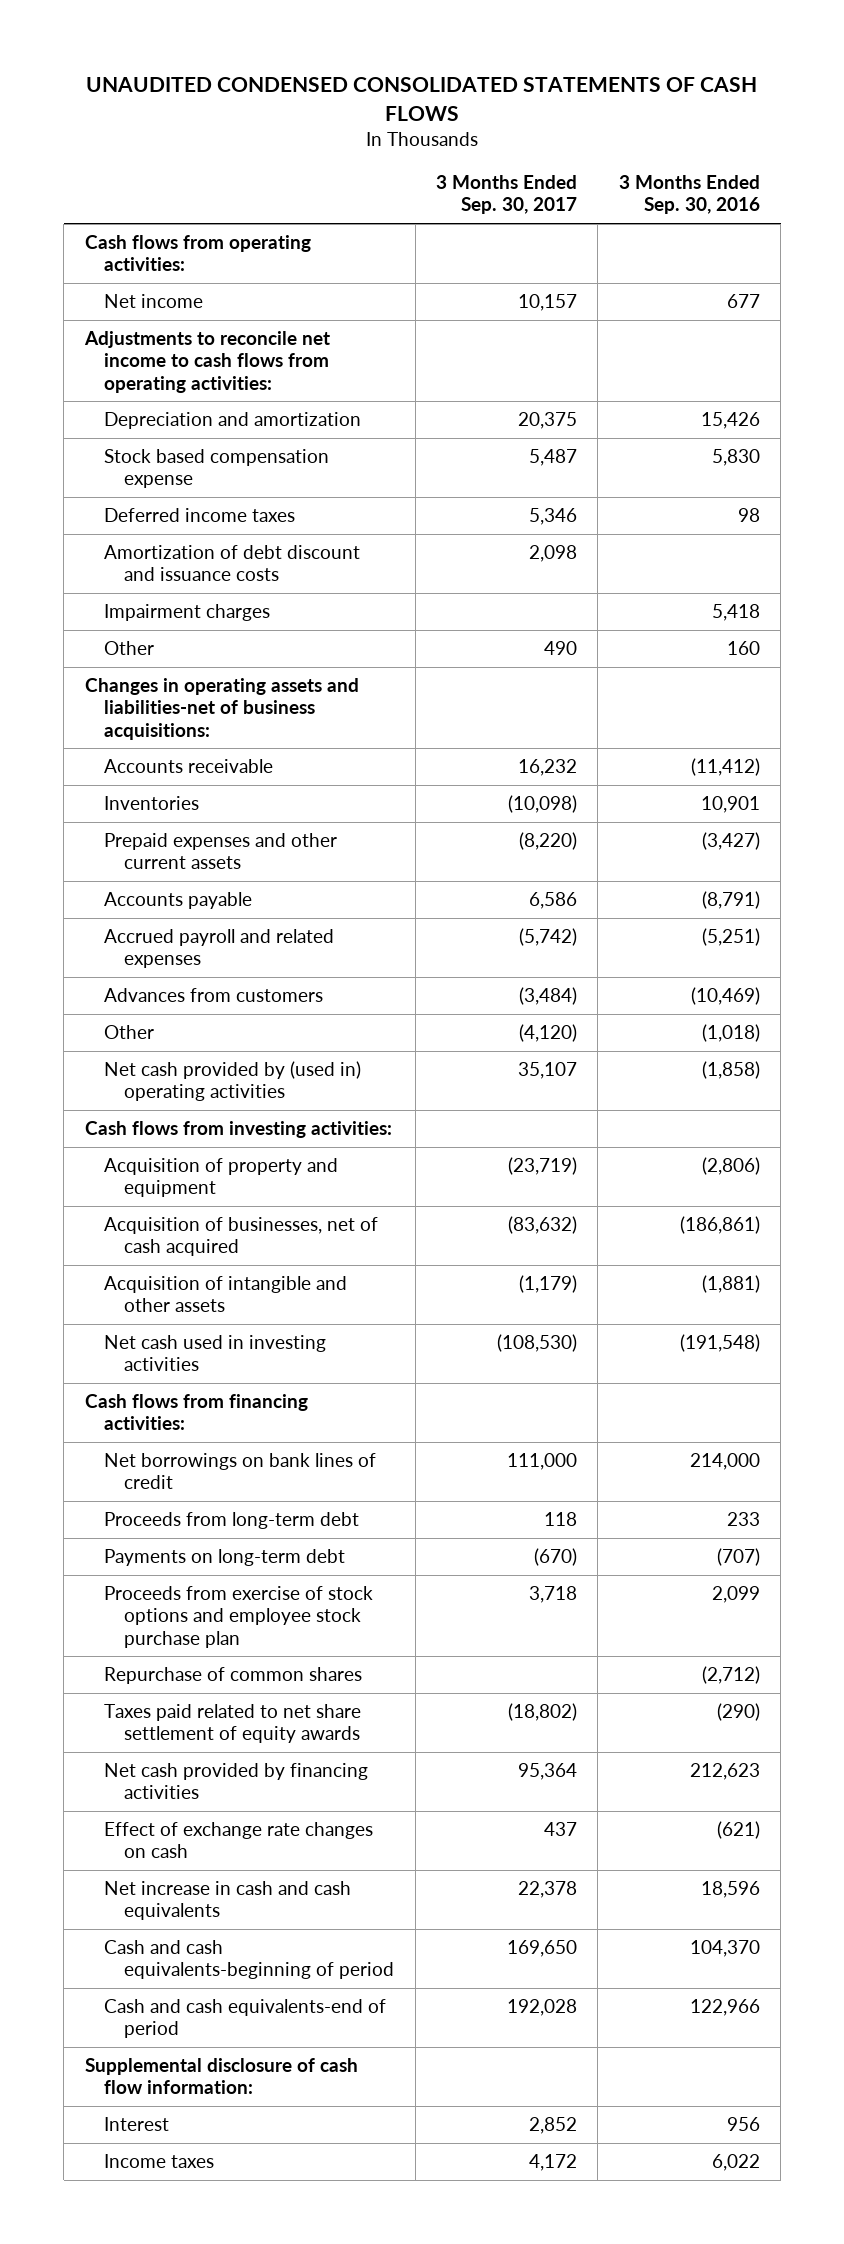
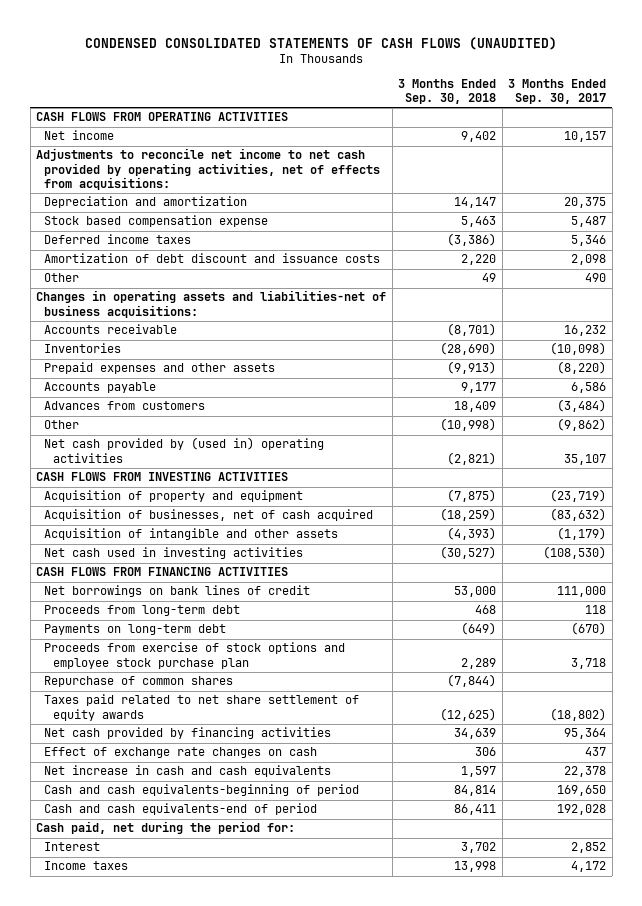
- UNAUDITED CONDENSED CONSOLIDATED STATEMENTS OF CASH FLOWS
+ CONDENSED CONSOLIDATED STATEMENTS OF CASH FLOWS (UNAUDITED)
- | 3 Months Ended Sep. 30, 2017 | 3 Months Ended Sep. 30, 2016
+ | 3 Months Ended Sep. 30, 2018 | 3 Months Ended Sep. 30, 2017
- Cash flows from operating activities:
+ CASH FLOWS FROM OPERATING ACTIVITIES
- Adjustments to reconcile net income to cash flows from operating activities:
+ Adjustments to reconcile net income to net cash provided by operating activities, net of effects from acquisitions:
- Impairment charges | | 5,418
- Prepaid expenses and other current assets | (8,220) | (3,427)
+ Prepaid expenses and other assets | (9,913) | (8,220)
- Accrued payroll and related expenses | (5,742) | (5,251)
- Other | (4,120) | (1,018)
+ Other | (10,998) | (9,862)
- Cash flows from investing activities:
+ CASH FLOWS FROM INVESTING ACTIVITIES
- Cash flows from financing activities:
+ CASH FLOWS FROM FINANCING ACTIVITIES
- Supplemental disclosure of cash flow information:
+ Cash paid, net during the period for:

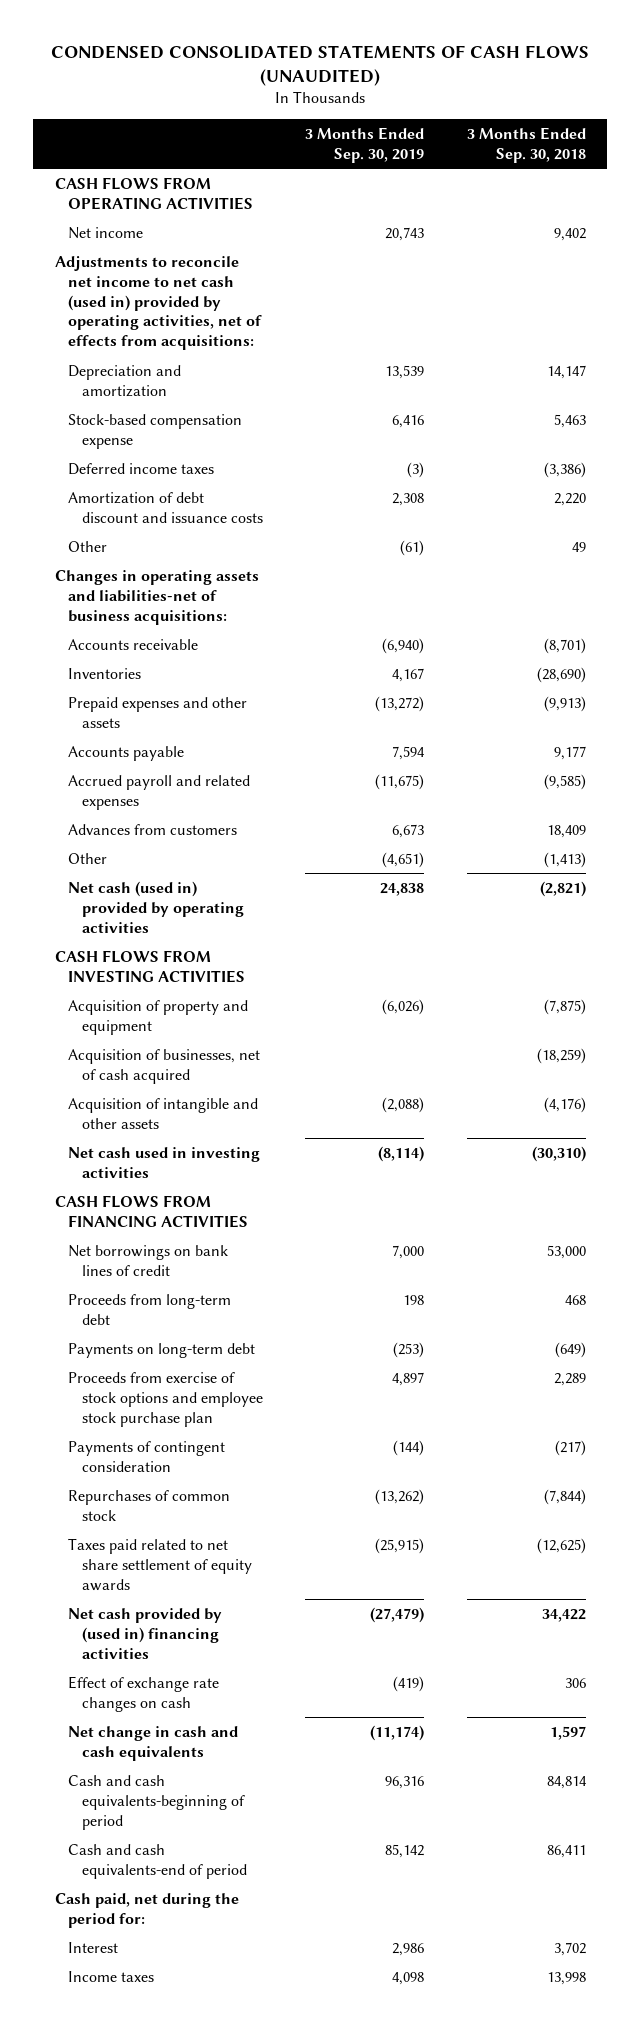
- | 3 Months Ended Sep. 30, 2018 | 3 Months Ended Sep. 30, 2017
+ | 3 Months Ended Sep. 30, 2019 | 3 Months Ended Sep. 30, 2018
- Adjustments to reconcile net income to net cash provided by operating activities, net of effects from acquisitions:
+ Adjustments to reconcile net income to net cash (used in) provided by operating activities, net of effects from acquisitions:
- Stock based compensation expense | 5,463 | 5,487
+ Stock-based compensation expense | 6,416 | 5,463
+ Accrued payroll and related expenses | (11,675) | (9,585)
- Other | (10,998) | (9,862)
- Net cash provided by (used in) operating activities | (2,821) | 35,107
+ Other | (4,651) | (1,413)
+ Net cash (used in) provided by operating activities | 24,838 | (2,821)
- Acquisition of intangible and other assets | (4,393) | (1,179)
- Net cash used in investing activities | (30,527) | (108,530)
+ Acquisition of intangible and other assets | (2,088) | (4,176)
+ Net cash used in investing activities | (8,114) | (30,310)
- Repurchase of common shares | (7,844) |
+ Payments of contingent consideration | (144) | (217)
+ Repurchases of common stock | (13,262) | (7,844)
- Net cash provided by financing activities | 34,639 | 95,364
+ Net cash provided by (used in) financing activities | (27,479) | 34,422
- Net increase in cash and cash equivalents | 1,597 | 22,378
+ Net change in cash and cash equivalents | (11,174) | 1,597

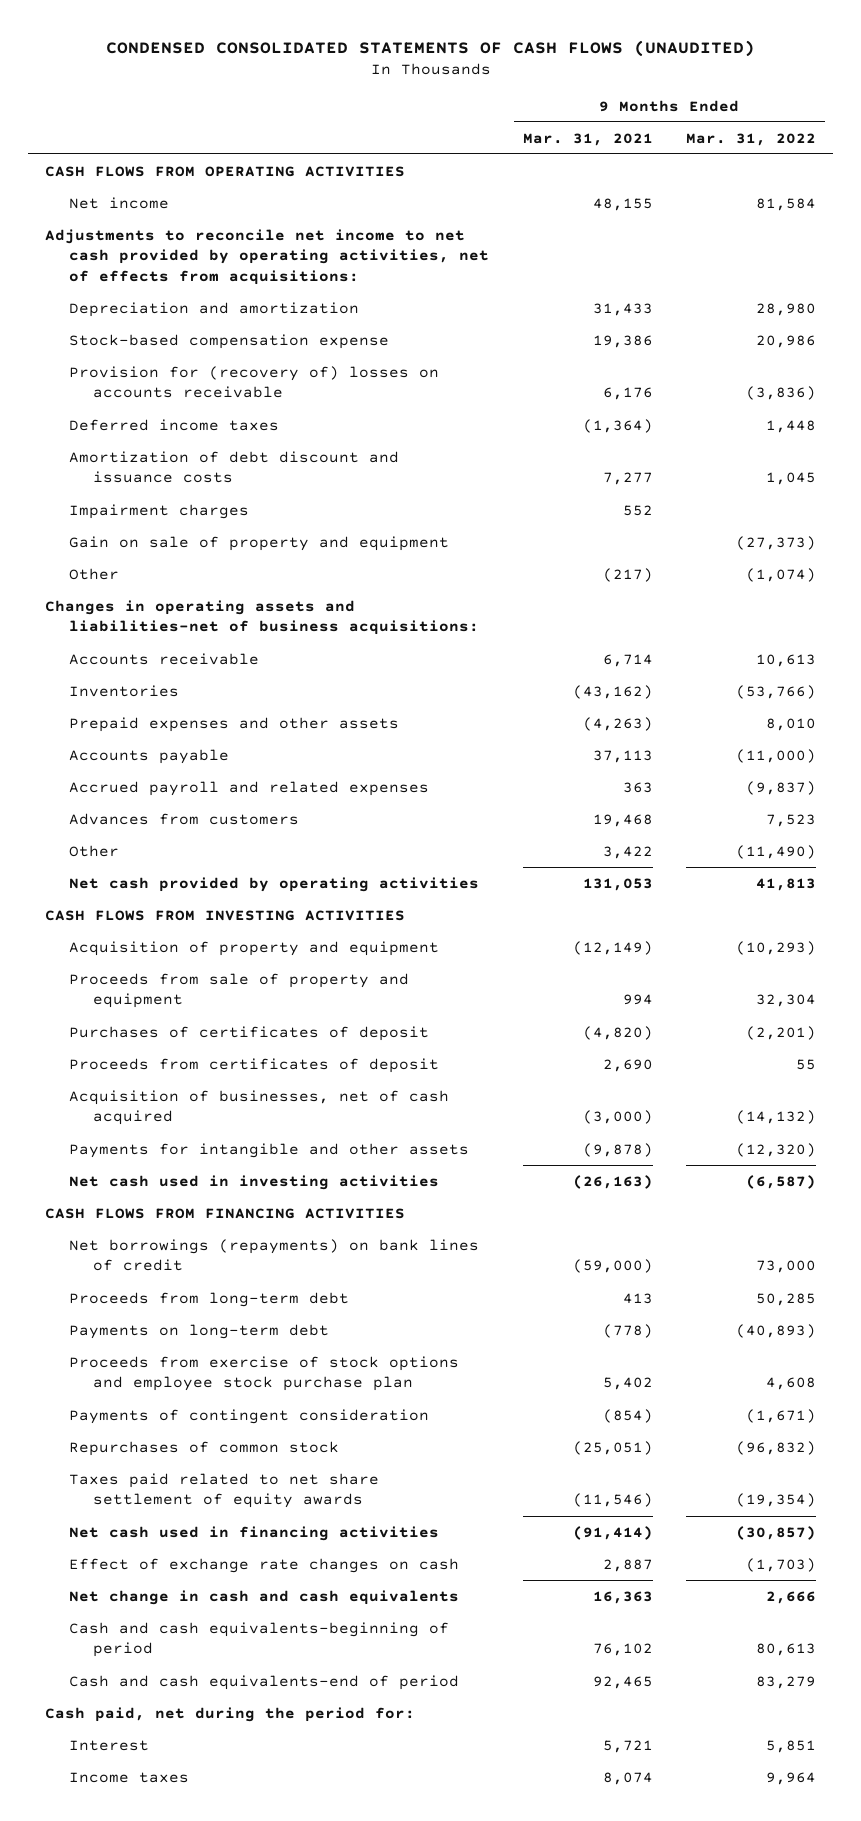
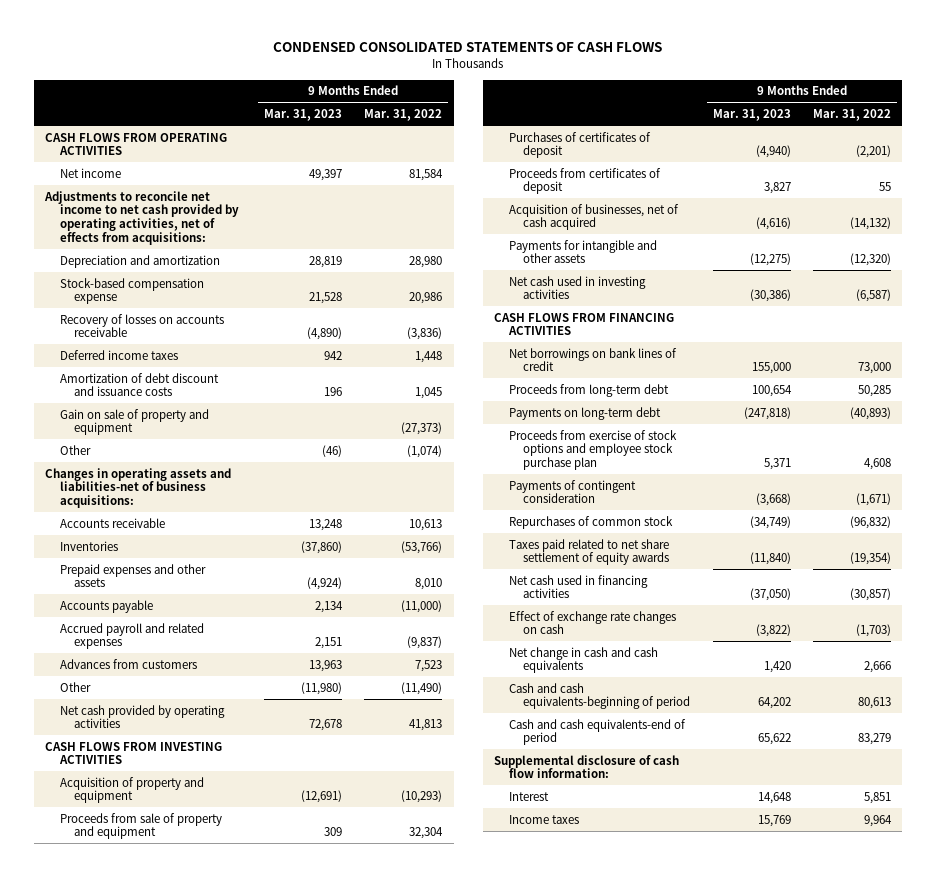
- CONDENSED CONSOLIDATED STATEMENTS OF CASH FLOWS (UNAUDITED)
+ CONDENSED CONSOLIDATED STATEMENTS OF CASH FLOWS
- | 9 Months Ended Mar. 31, 2021 | 9 Months Ended Mar. 31, 2022
+ | 9 Months Ended Mar. 31, 2023 | 9 Months Ended Mar. 31, 2022
- Provision for (recovery of) losses on accounts receivable | 6,176 | (3,836)
+ Recovery of losses on accounts receivable | (4,890) | (3,836)
- Impairment charges | 552 |
- Net borrowings (repayments) on bank lines of credit | (59,000) | 73,000
+ Net borrowings on bank lines of credit | 155,000 | 73,000
- Cash paid, net during the period for:
+ Supplemental disclosure of cash flow information:

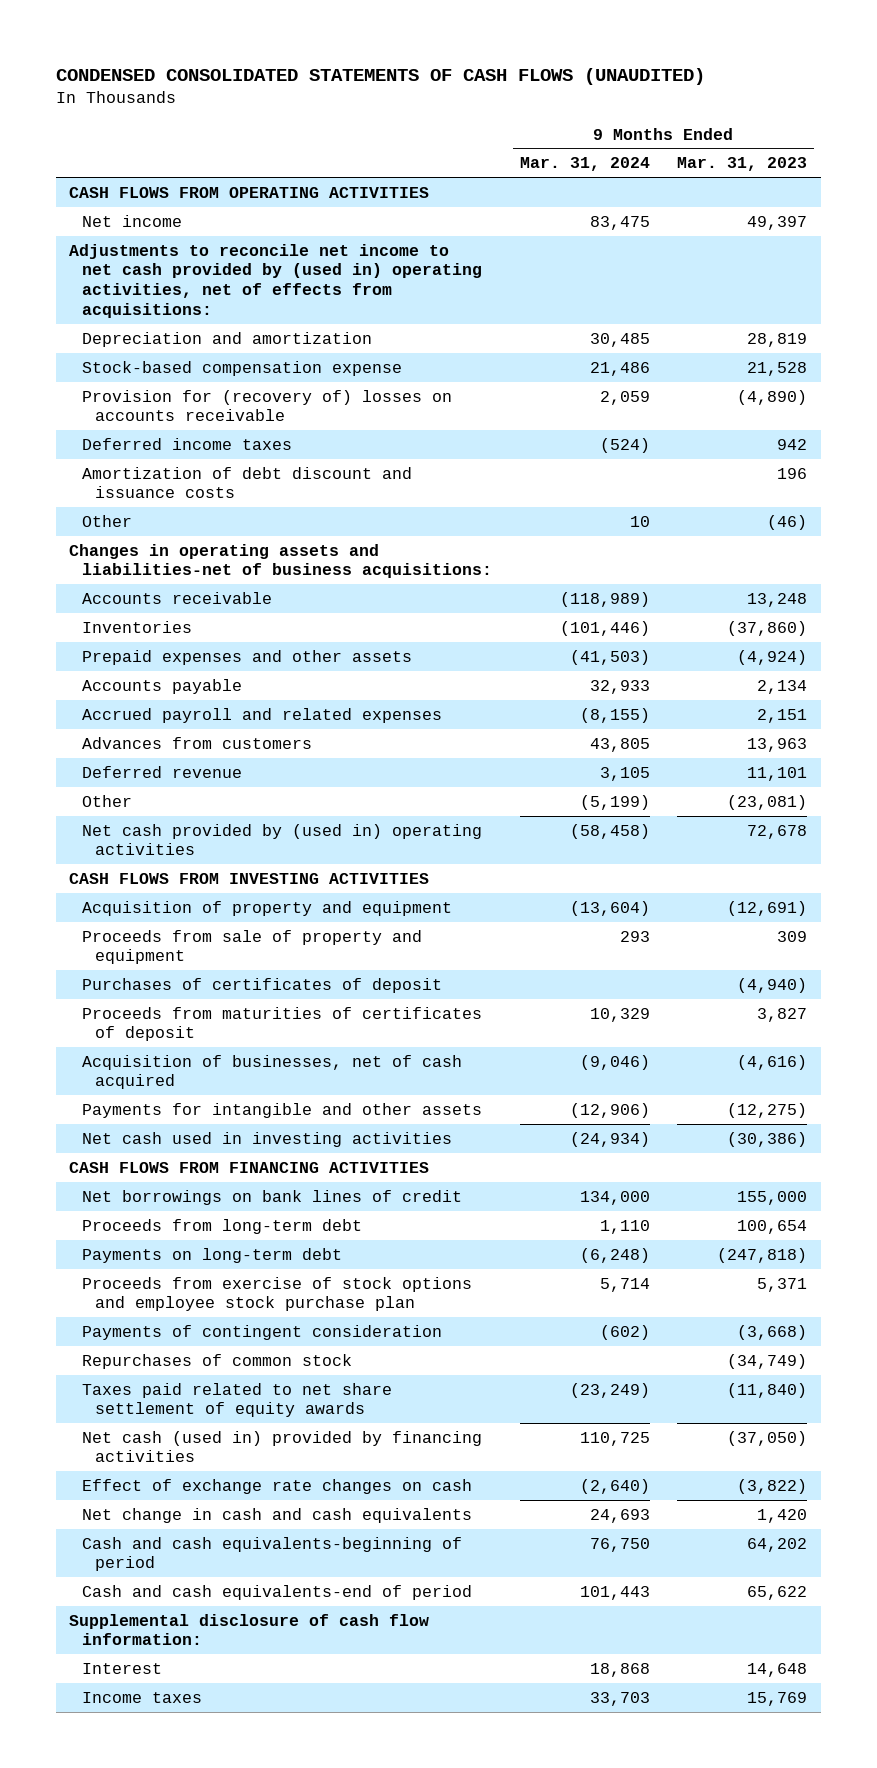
- CONDENSED CONSOLIDATED STATEMENTS OF CASH FLOWS
+ CONDENSED CONSOLIDATED STATEMENTS OF CASH FLOWS (UNAUDITED)
- | 9 Months Ended Mar. 31, 2023 | 9 Months Ended Mar. 31, 2022
+ | 9 Months Ended Mar. 31, 2024 | 9 Months Ended Mar. 31, 2023
- Adjustments to reconcile net income to net cash provided by operating activities, net of effects from acquisitions:
+ Adjustments to reconcile net income to net cash provided by (used in) operating activities, net of effects from acquisitions:
- Recovery of losses on accounts receivable | (4,890) | (3,836)
+ Provision for (recovery of) losses on accounts receivable | 2,059 | (4,890)
- Gain on sale of property and equipment | | (27,373)
- Other | (11,980) | (11,490)
- Net cash provided by operating activities | 72,678 | 41,813
+ Deferred revenue | 3,105 | 11,101
+ Other | (5,199) | (23,081)
+ Net cash provided by (used in) operating activities | (58,458) | 72,678
- Proceeds from certificates of deposit | 3,827 | 55
+ Proceeds from maturities of certificates of deposit | 10,329 | 3,827
- Net cash used in financing activities | (37,050) | (30,857)
+ Net cash (used in) provided by financing activities | 110,725 | (37,050)

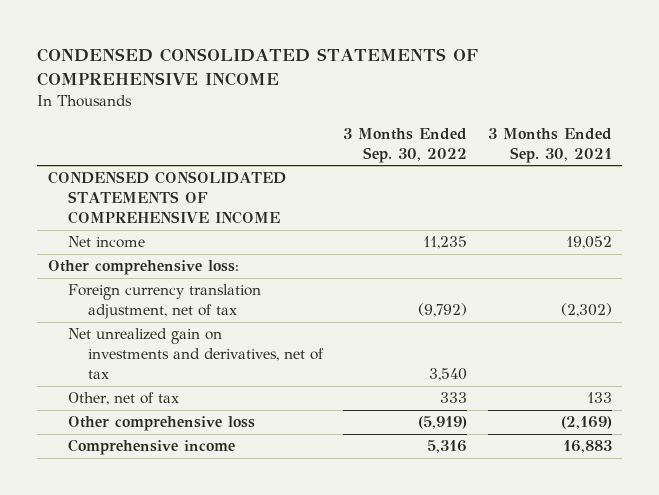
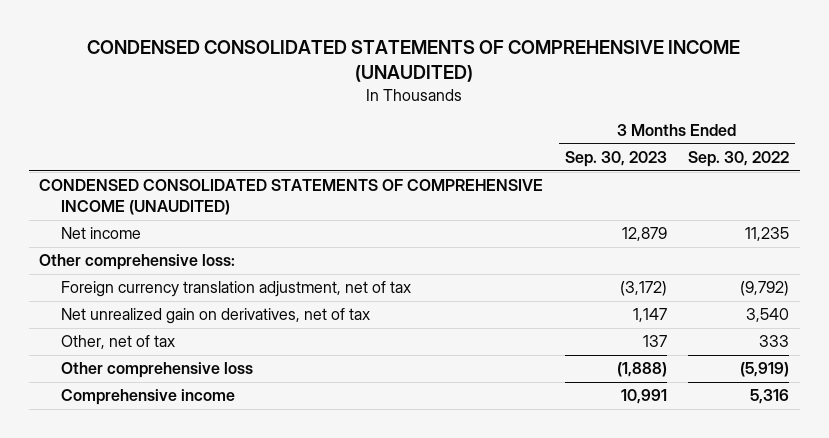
- CONDENSED CONSOLIDATED STATEMENTS OF COMPREHENSIVE INCOME
+ CONDENSED CONSOLIDATED STATEMENTS OF COMPREHENSIVE INCOME (UNAUDITED)
- | 3 Months Ended Sep. 30, 2022 | 3 Months Ended Sep. 30, 2021
+ | 3 Months Ended Sep. 30, 2023 | 3 Months Ended Sep. 30, 2022
- CONDENSED CONSOLIDATED STATEMENTS OF COMPREHENSIVE INCOME
+ CONDENSED CONSOLIDATED STATEMENTS OF COMPREHENSIVE INCOME (UNAUDITED)
- Net unrealized gain on investments and derivatives, net of tax | 3,540 |
+ Net unrealized gain on derivatives, net of tax | 1,147 | 3,540

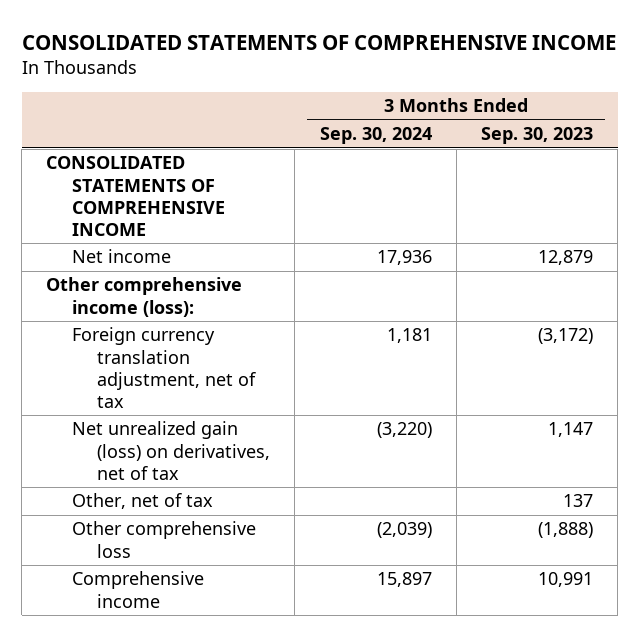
- CONDENSED CONSOLIDATED STATEMENTS OF COMPREHENSIVE INCOME (UNAUDITED)
+ CONSOLIDATED STATEMENTS OF COMPREHENSIVE INCOME
- | 3 Months Ended Sep. 30, 2023 | 3 Months Ended Sep. 30, 2022
+ | 3 Months Ended Sep. 30, 2024 | 3 Months Ended Sep. 30, 2023
- CONDENSED CONSOLIDATED STATEMENTS OF COMPREHENSIVE INCOME (UNAUDITED)
+ CONSOLIDATED STATEMENTS OF COMPREHENSIVE INCOME
- Other comprehensive loss:
+ Other comprehensive income (loss):
- Net unrealized gain on derivatives, net of tax | 1,147 | 3,540
+ Net unrealized gain (loss) on derivatives, net of tax | (3,220) | 1,147

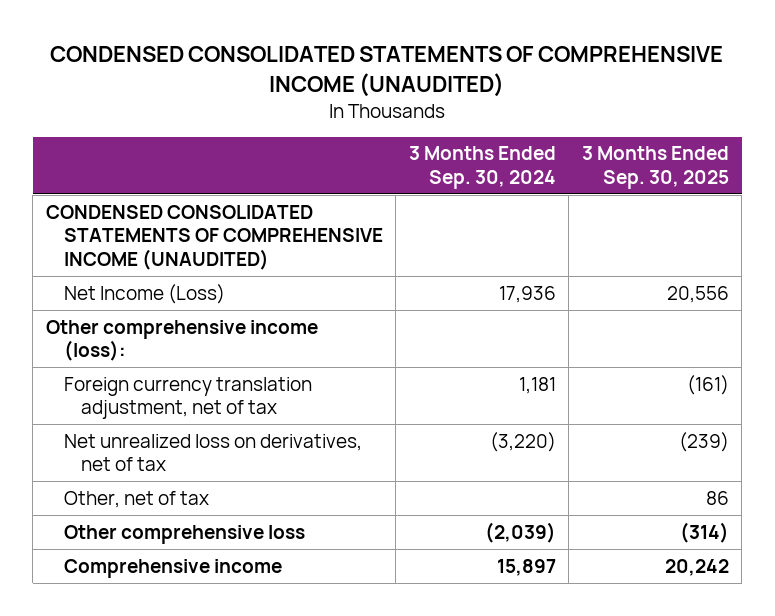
- CONSOLIDATED STATEMENTS OF COMPREHENSIVE INCOME
+ CONDENSED CONSOLIDATED STATEMENTS OF COMPREHENSIVE INCOME (UNAUDITED)
- | 3 Months Ended Sep. 30, 2024 | 3 Months Ended Sep. 30, 2023
+ | 3 Months Ended Sep. 30, 2024 | 3 Months Ended Sep. 30, 2025
- CONSOLIDATED STATEMENTS OF COMPREHENSIVE INCOME
- Net income | 17,936 | 12,879
+ CONDENSED CONSOLIDATED STATEMENTS OF COMPREHENSIVE INCOME (UNAUDITED)
+ Net Income (Loss) | 17,936 | 20,556
- Net unrealized gain (loss) on derivatives, net of tax | (3,220) | 1,147
+ Net unrealized loss on derivatives, net of tax | (3,220) | (239)

